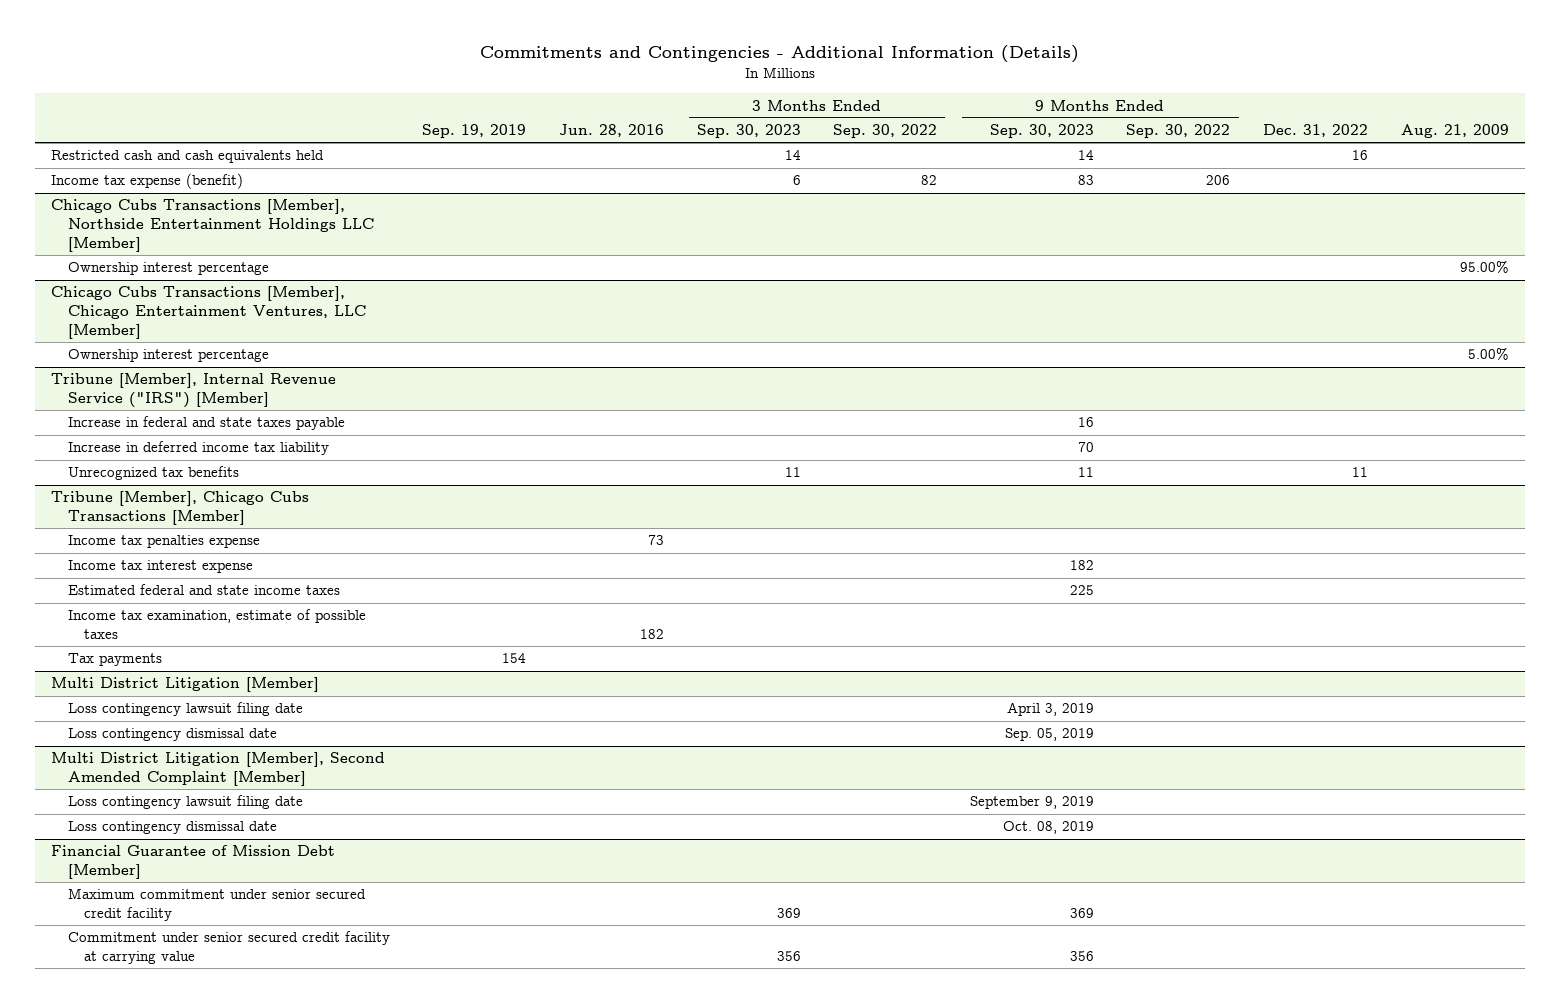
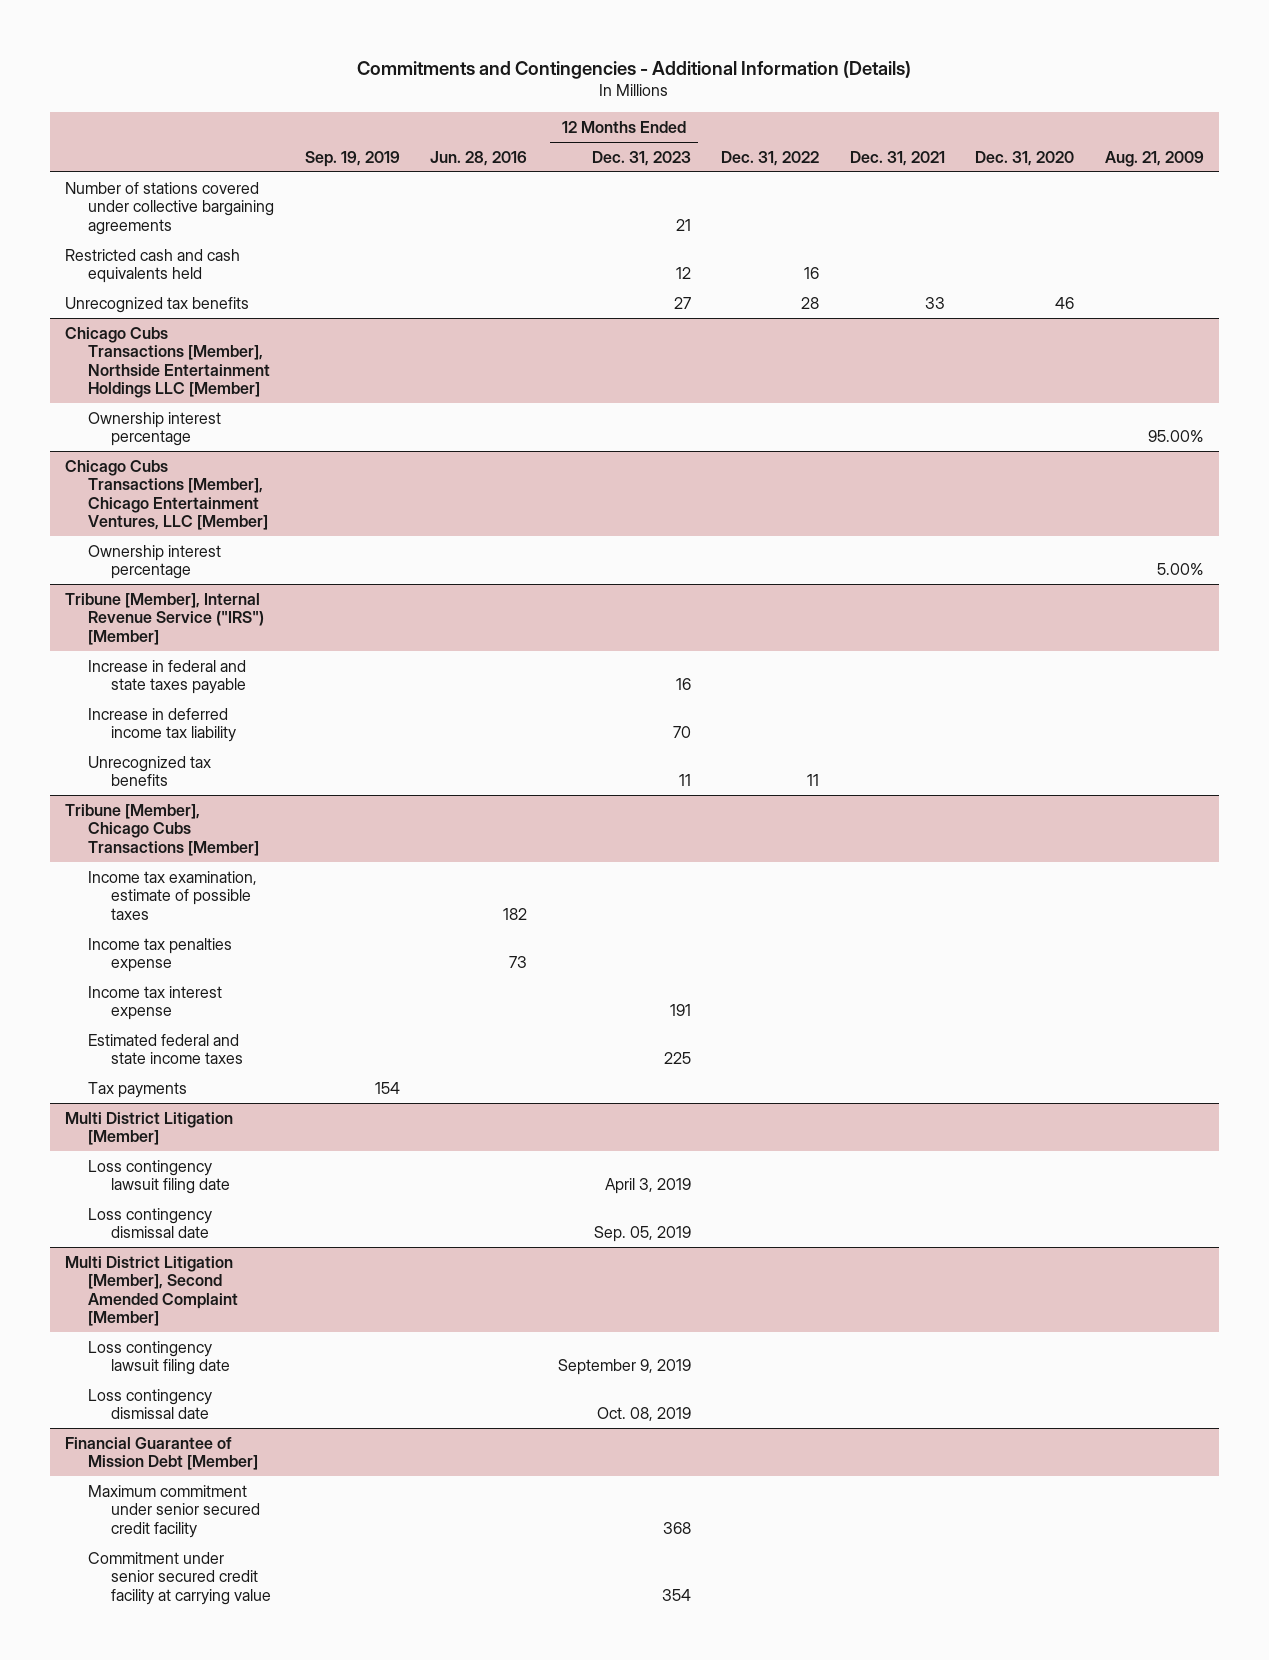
- | Sep. 19, 2019 | Jun. 28, 2016 | 3 Months Ended Sep. 30, 2023 | 3 Months Ended Sep. 30, 2022 | 9 Months Ended Sep. 30, 2023 | 9 Months Ended Sep. 30, 2022 | Dec. 31, 2022 | Aug. 21, 2009
+ | Sep. 19, 2019 | Jun. 28, 2016 | 12 Months Ended Dec. 31, 2023 | Dec. 31, 2022 | Dec. 31, 2021 | Dec. 31, 2020 | Aug. 21, 2009
+ Number of stations covered under collective bargaining agreements | | | 21 | | | |
- Income tax expense (benefit) | | | 6 | 82 | 83 | 206 | |
+ Unrecognized tax benefits | | | 27 | 28 | 33 | 46 |
@ Tribune [Member], Chicago Cubs Transactions [Member]
moved up: Income tax examination, estimate of possible taxes | | 182 | | | | |

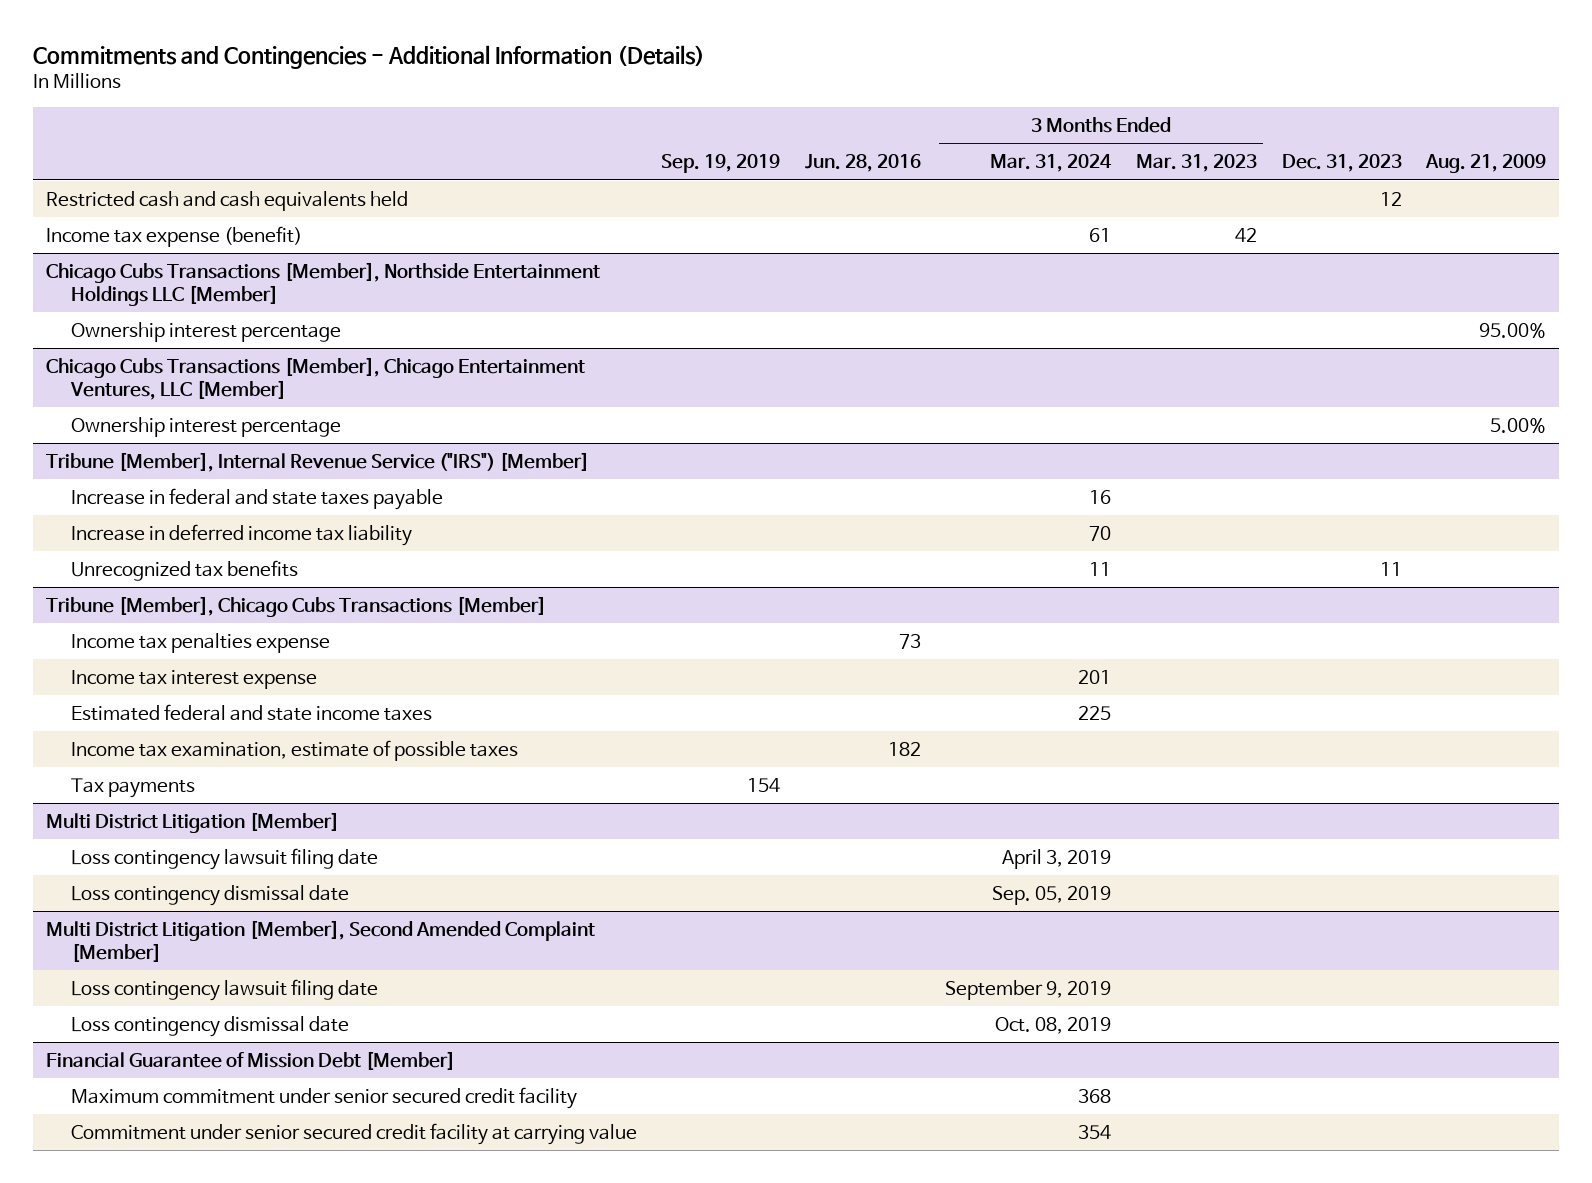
- | Sep. 19, 2019 | Jun. 28, 2016 | 12 Months Ended Dec. 31, 2023 | Dec. 31, 2022 | Dec. 31, 2021 | Dec. 31, 2020 | Aug. 21, 2009
+ | Sep. 19, 2019 | Jun. 28, 2016 | 3 Months Ended Mar. 31, 2024 | 3 Months Ended Mar. 31, 2023 | Dec. 31, 2023 | Aug. 21, 2009
- Number of stations covered under collective bargaining agreements | | | 21 | | | |
- Unrecognized tax benefits | | | 27 | 28 | 33 | 46 |
+ Income tax expense (benefit) | | | 61 | 42 | |
@ Tribune [Member], Chicago Cubs Transactions [Member]
moved down: Income tax examination, estimate of possible taxes | | 182 | | | |

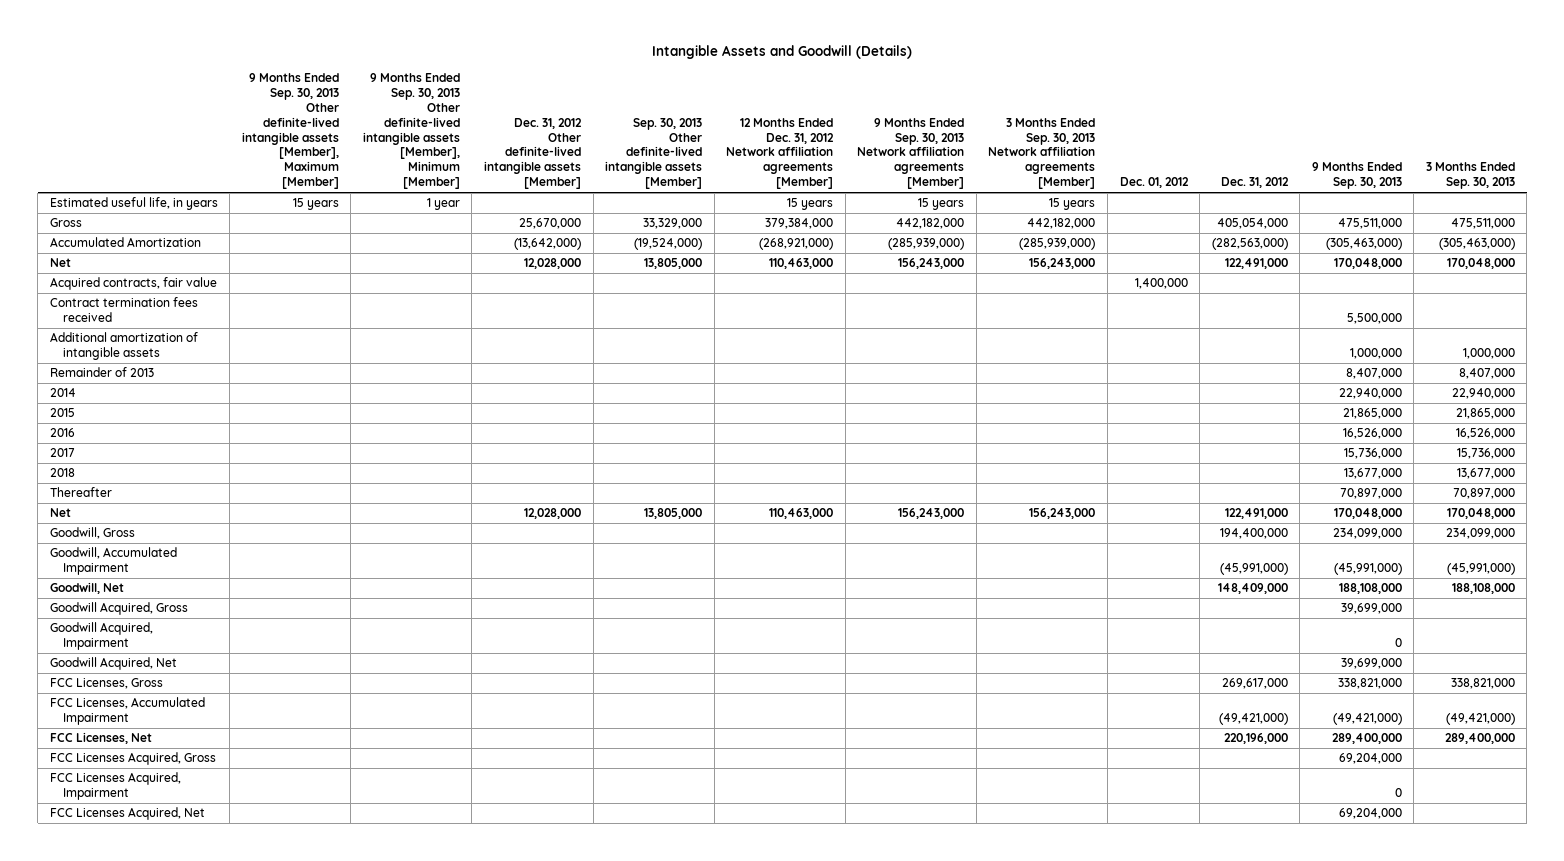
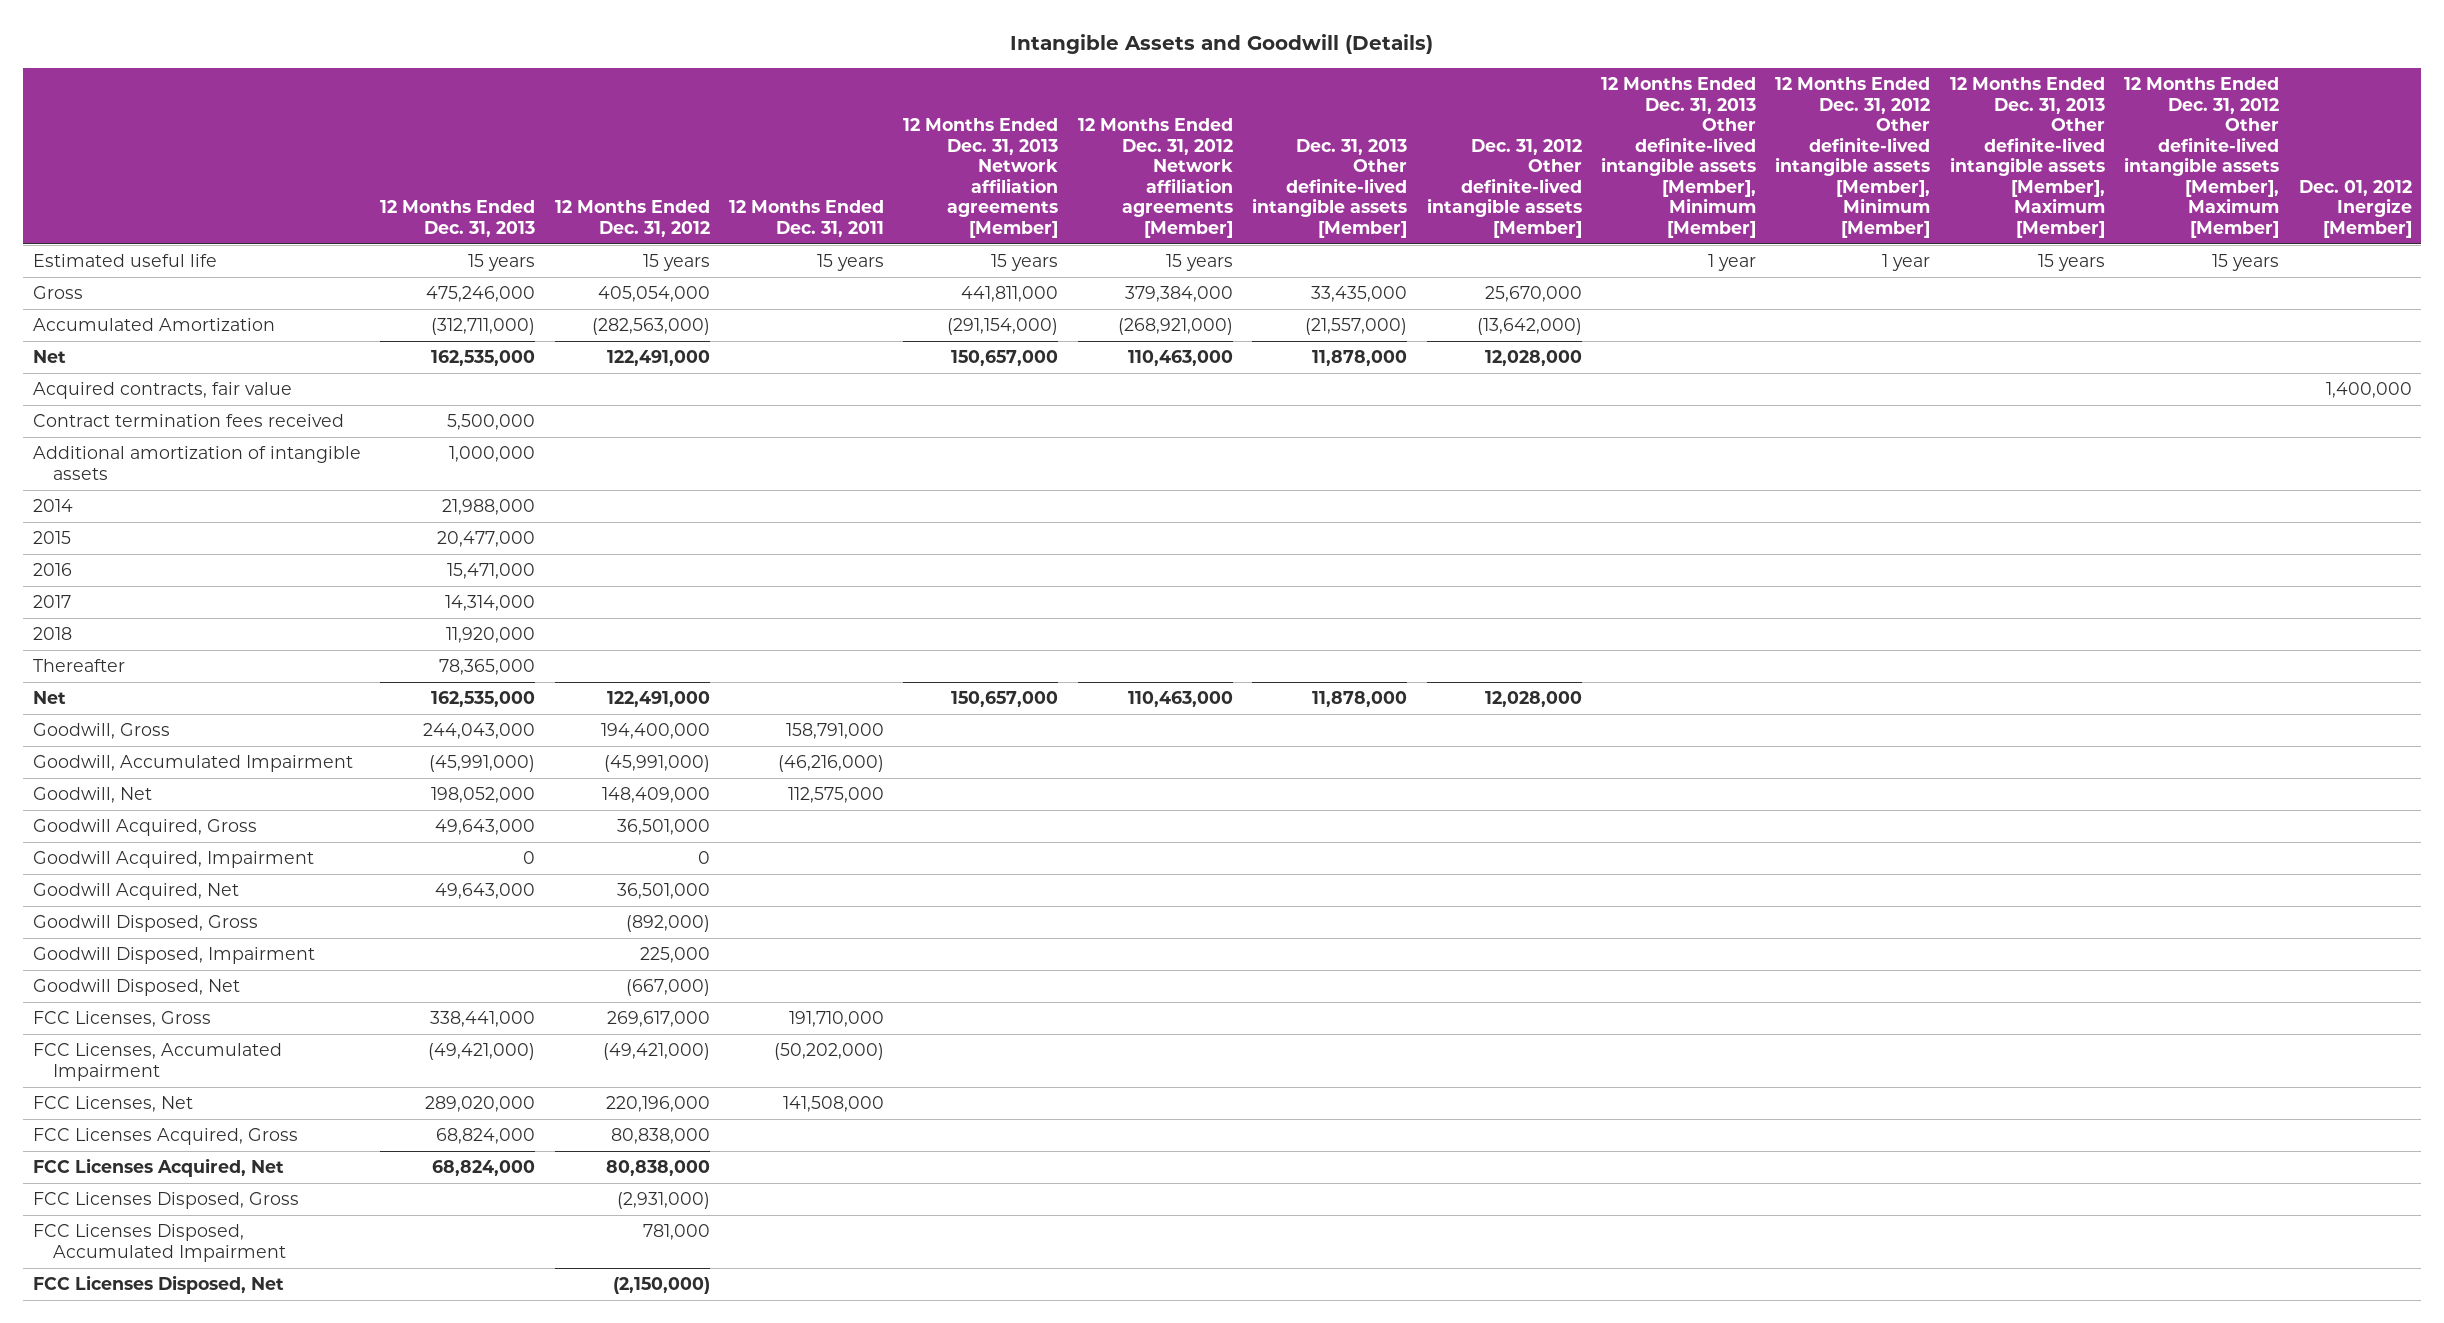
- | 9 Months Ended Sep. 30, 2013 Other definite-lived intangible assets [Member], Maximum [Member] | 9 Months Ended Sep. 30, 2013 Other definite-lived intangible assets [Member], Minimum [Member] | Dec. 31, 2012 Other definite-lived intangible assets [Member] | Sep. 30, 2013 Other definite-lived intangible assets [Member] | 12 Months Ended Dec. 31, 2012 Network affiliation agreements [Member] | 9 Months Ended Sep. 30, 2013 Network affiliation agreements [Member] | 3 Months Ended Sep. 30, 2013 Network affiliation agreements [Member] | Dec. 01, 2012 | Dec. 31, 2012 | 9 Months Ended Sep. 30, 2013 | 3 Months Ended Sep. 30, 2013
+ | 12 Months Ended Dec. 31, 2013 | 12 Months Ended Dec. 31, 2012 | 12 Months Ended Dec. 31, 2011 | 12 Months Ended Dec. 31, 2013 Network affiliation agreements [Member] | 12 Months Ended Dec. 31, 2012 Network affiliation agreements [Member] | Dec. 31, 2013 Other definite-lived intangible assets [Member] | Dec. 31, 2012 Other definite-lived intangible assets [Member] | 12 Months Ended Dec. 31, 2013 Other definite-lived intangible assets [Member], Minimum [Member] | 12 Months Ended Dec. 31, 2012 Other definite-lived intangible assets [Member], Minimum [Member] | 12 Months Ended Dec. 31, 2013 Other definite-lived intangible assets [Member], Maximum [Member] | 12 Months Ended Dec. 31, 2012 Other definite-lived intangible assets [Member], Maximum [Member] | Dec. 01, 2012 Inergize [Member]
- Estimated useful life, in years | 15 years | 1 year | | | 15 years | 15 years | 15 years | | | |
+ Estimated useful life | 15 years | 15 years | 15 years | 15 years | 15 years | | | 1 year | 1 year | 15 years | 15 years |
- Remainder of 2013 | | | | | | | | | | 8,407,000 | 8,407,000
+ Goodwill Disposed, Gross | | (892,000) | | | | | | | | | |
+ Goodwill Disposed, Impairment | | 225,000 | | | | | | | | | |
+ Goodwill Disposed, Net | | (667,000) | | | | | | | | | |
- FCC Licenses Acquired, Impairment | | | | | | | | | | 0 |
+ FCC Licenses Disposed, Gross | | (2,931,000) | | | | | | | | | |
+ FCC Licenses Disposed, Accumulated Impairment | | 781,000 | | | | | | | | | |
+ FCC Licenses Disposed, Net | | (2,150,000) | | | | | | | | | |

